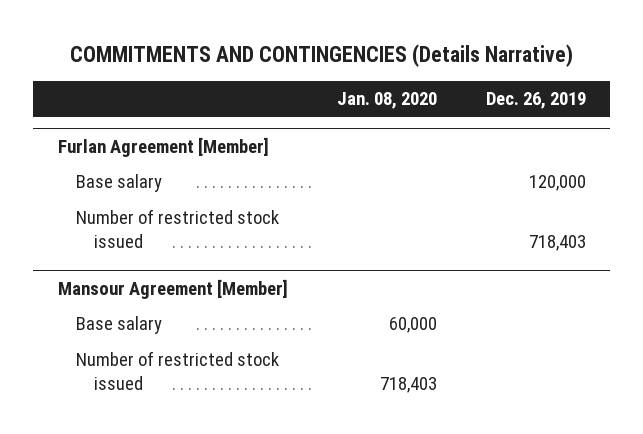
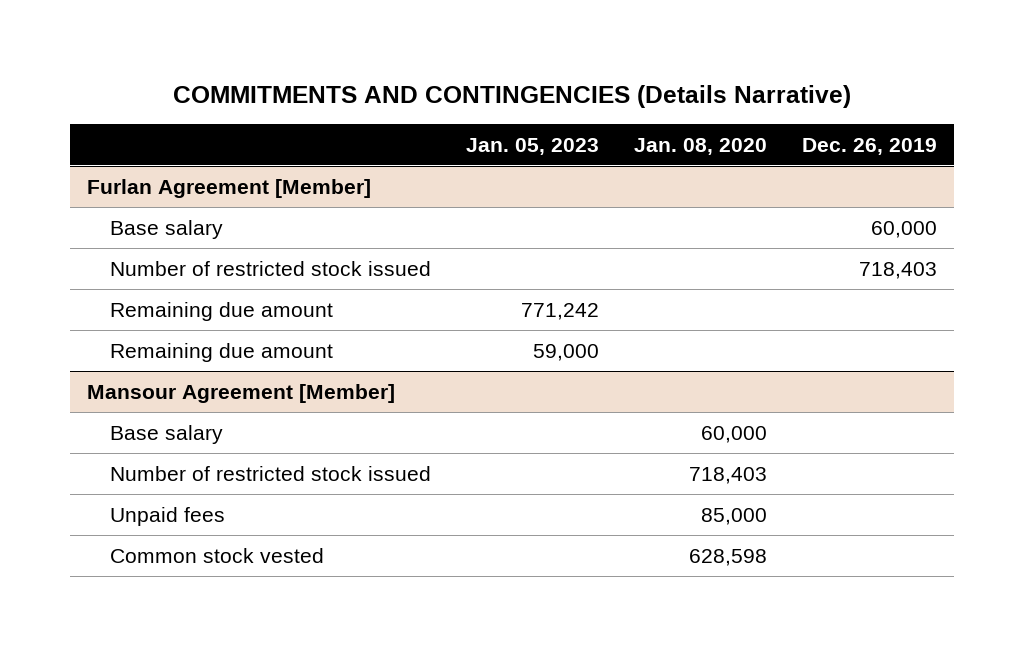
- | Jan. 08, 2020 | Dec. 26, 2019
+ | Jan. 05, 2023 | Jan. 08, 2020 | Dec. 26, 2019
@ Furlan Agreement [Member]
- Base salary | | 120,000
+ Base salary | | | 60,000
+ Remaining due amount | 771,242 | |
+ Remaining due amount | 59,000 | |
@ Mansour Agreement [Member]
+ Unpaid fees | | 85,000 |
+ Common stock vested | | 628,598 |

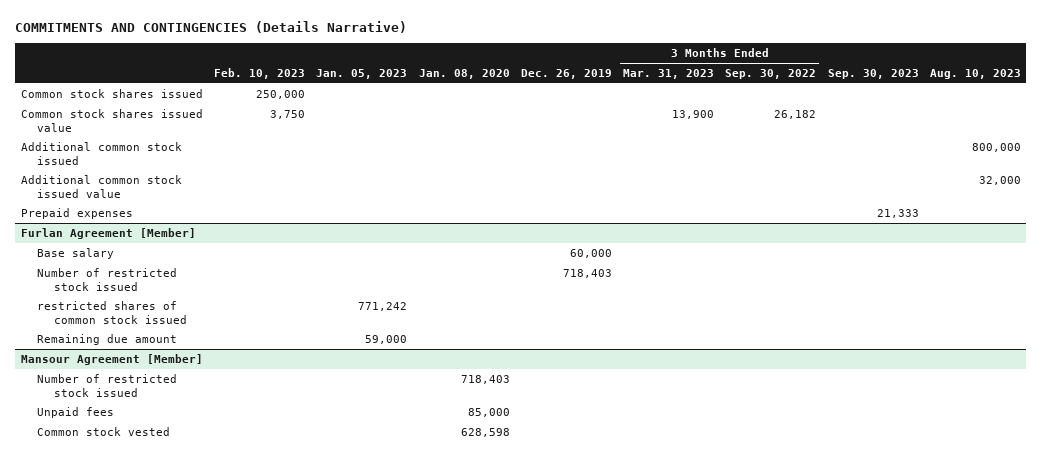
- | Jan. 05, 2023 | Jan. 08, 2020 | Dec. 26, 2019
+ | Feb. 10, 2023 | Jan. 05, 2023 | Jan. 08, 2020 | Dec. 26, 2019 | 3 Months Ended Mar. 31, 2023 | 3 Months Ended Sep. 30, 2022 | Sep. 30, 2023 | Aug. 10, 2023
+ Common stock shares issued | 250,000 | | | | | | |
+ Common stock shares issued value | 3,750 | | | | 13,900 | 26,182 | |
+ Additional common stock issued | | | | | | | | 800,000
+ Additional common stock issued value | | | | | | | | 32,000
+ Prepaid expenses | | | | | | | 21,333 |
@ Furlan Agreement [Member]
- Remaining due amount | 771,242 | |
+ restricted shares of common stock issued | | 771,242 | | | | | |
@ Mansour Agreement [Member]
- Base salary | | 60,000 |

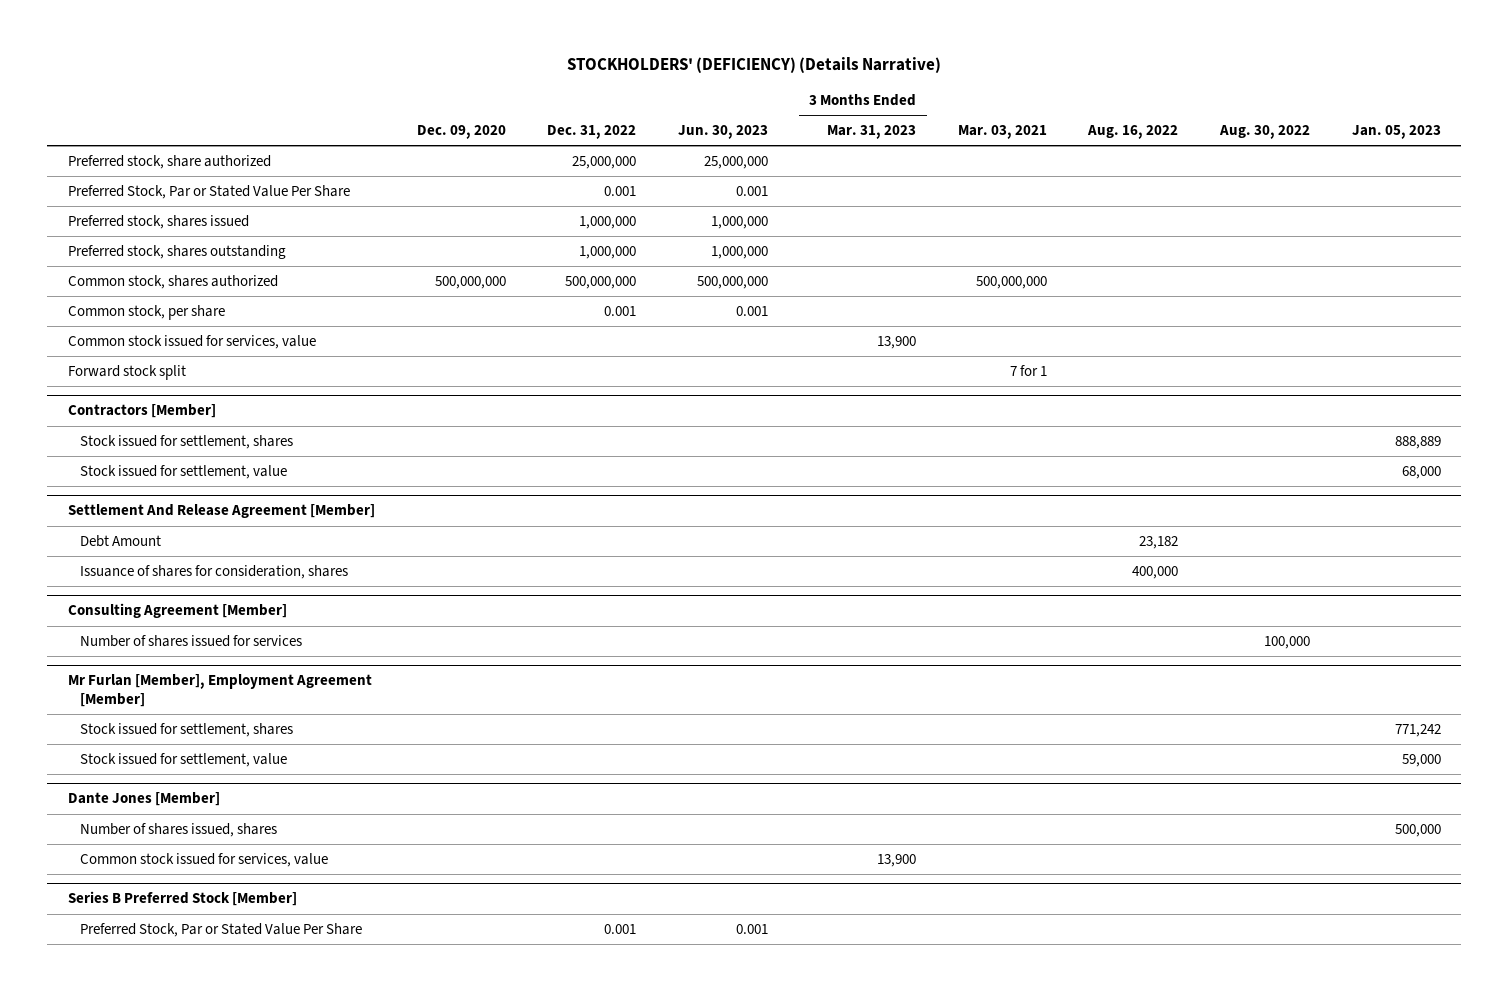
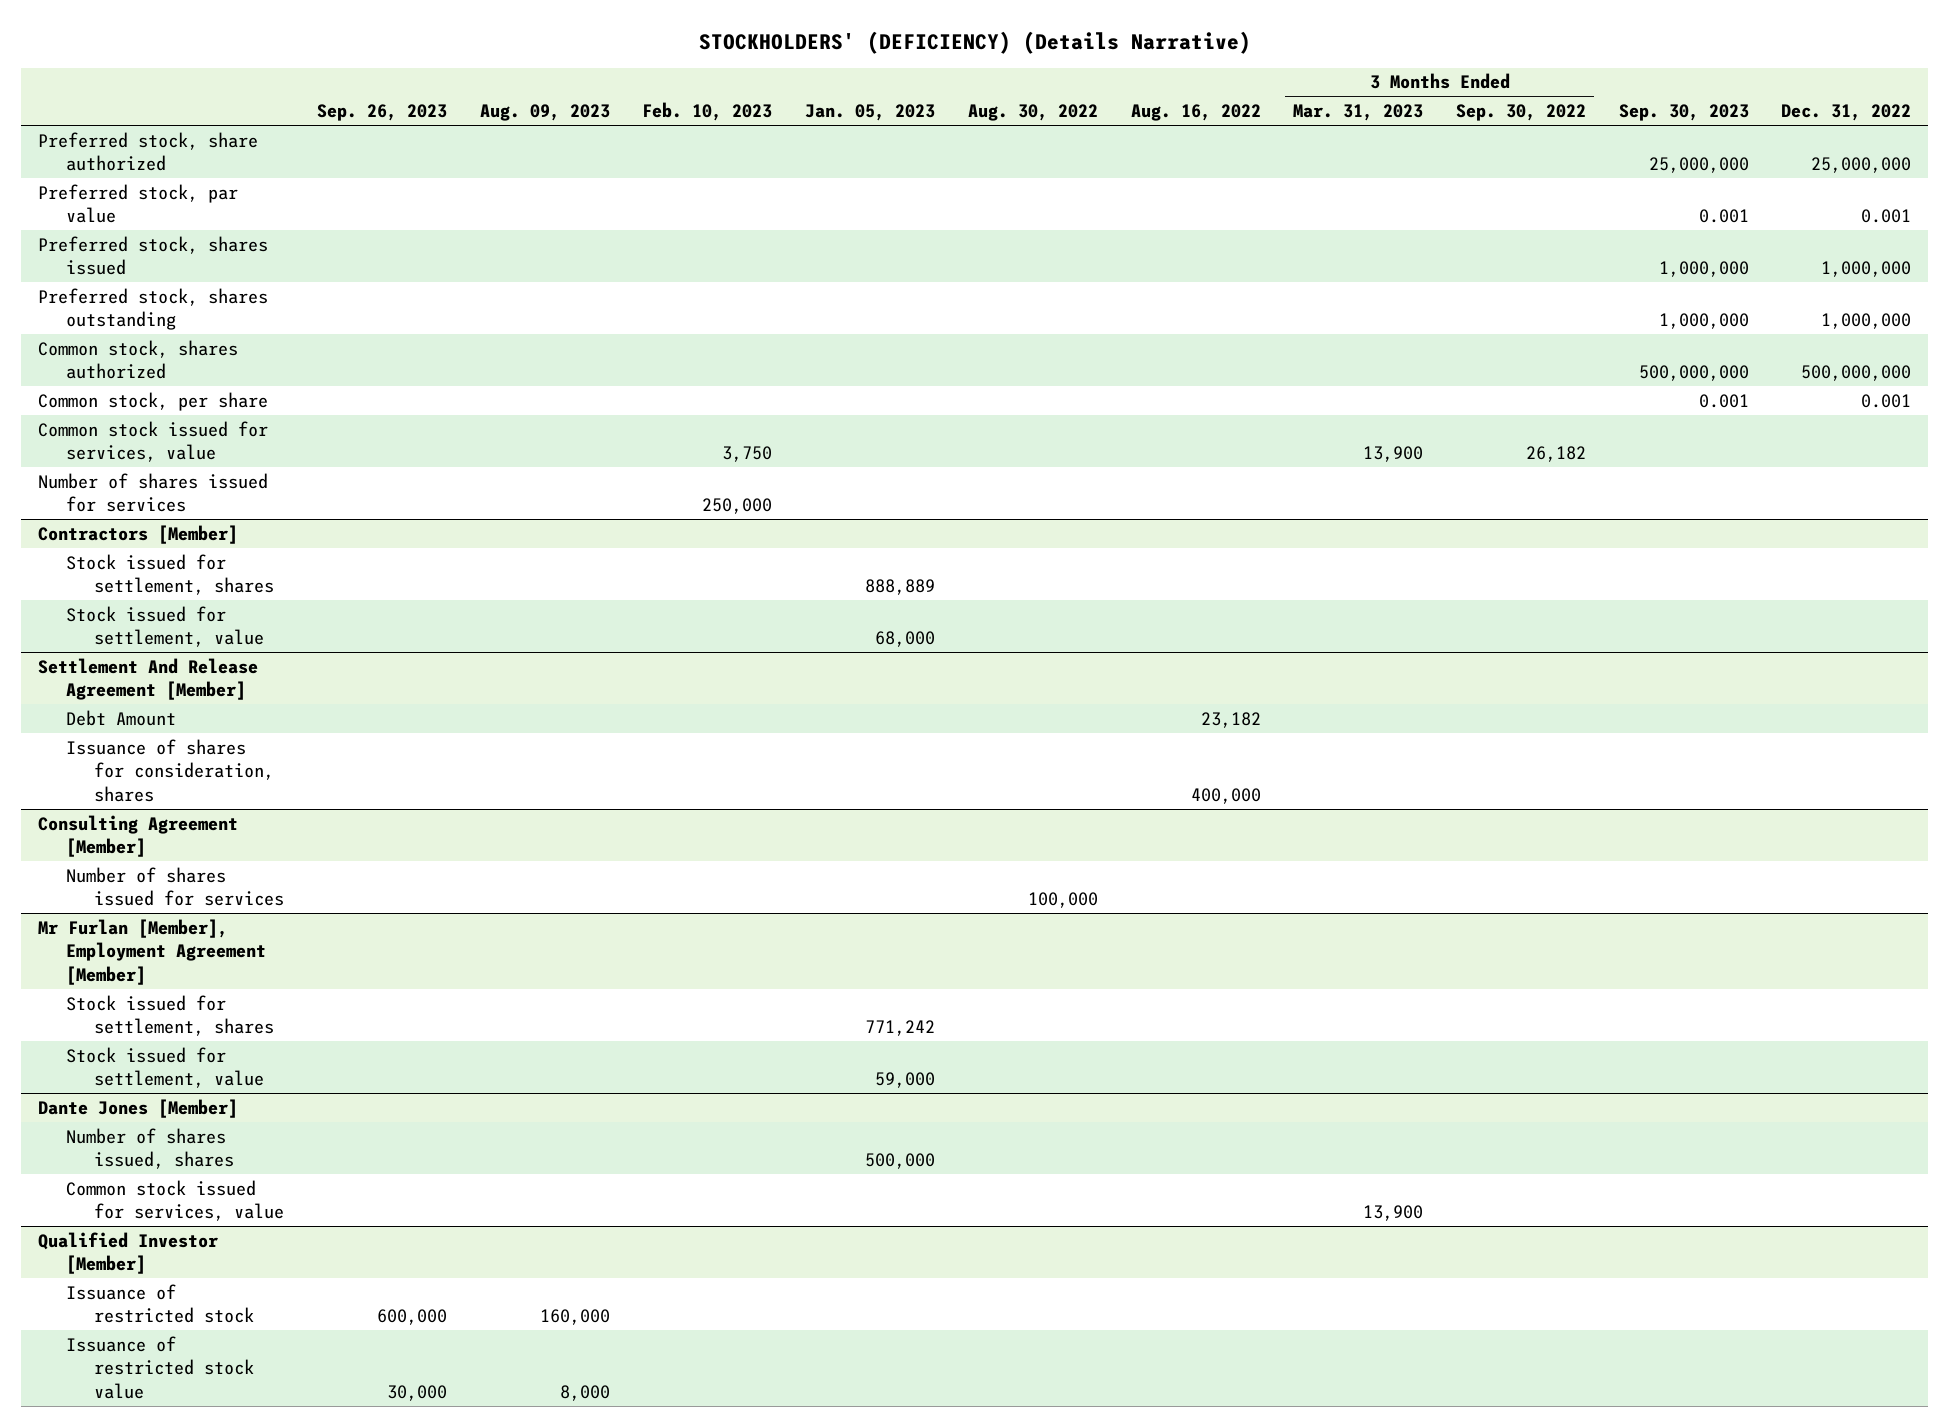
- | Dec. 09, 2020 | Dec. 31, 2022 | Jun. 30, 2023 | 3 Months Ended Mar. 31, 2023 | Mar. 03, 2021 | Aug. 16, 2022 | Aug. 30, 2022 | Jan. 05, 2023
+ | Sep. 26, 2023 | Aug. 09, 2023 | Feb. 10, 2023 | Jan. 05, 2023 | Aug. 30, 2022 | Aug. 16, 2022 | 3 Months Ended Mar. 31, 2023 | 3 Months Ended Sep. 30, 2022 | Sep. 30, 2023 | Dec. 31, 2022
- Preferred Stock, Par or Stated Value Per Share | | 0.001 | 0.001 | | | | |
+ Preferred stock, par value | | | | | | | | | 0.001 | 0.001
- Forward stock split | | | | | 7 for 1 | | |
+ Number of shares issued for services | | | 250,000 | | | | | | |
- Series B Preferred Stock [Member]
- Preferred Stock, Par or Stated Value Per Share | | 0.001 | 0.001 | | | | |
+ Qualified Investor [Member]
+ Issuance of restricted stock | 600,000 | 160,000 | | | | | | | |
+ Issuance of restricted stock value | 30,000 | 8,000 | | | | | | | |

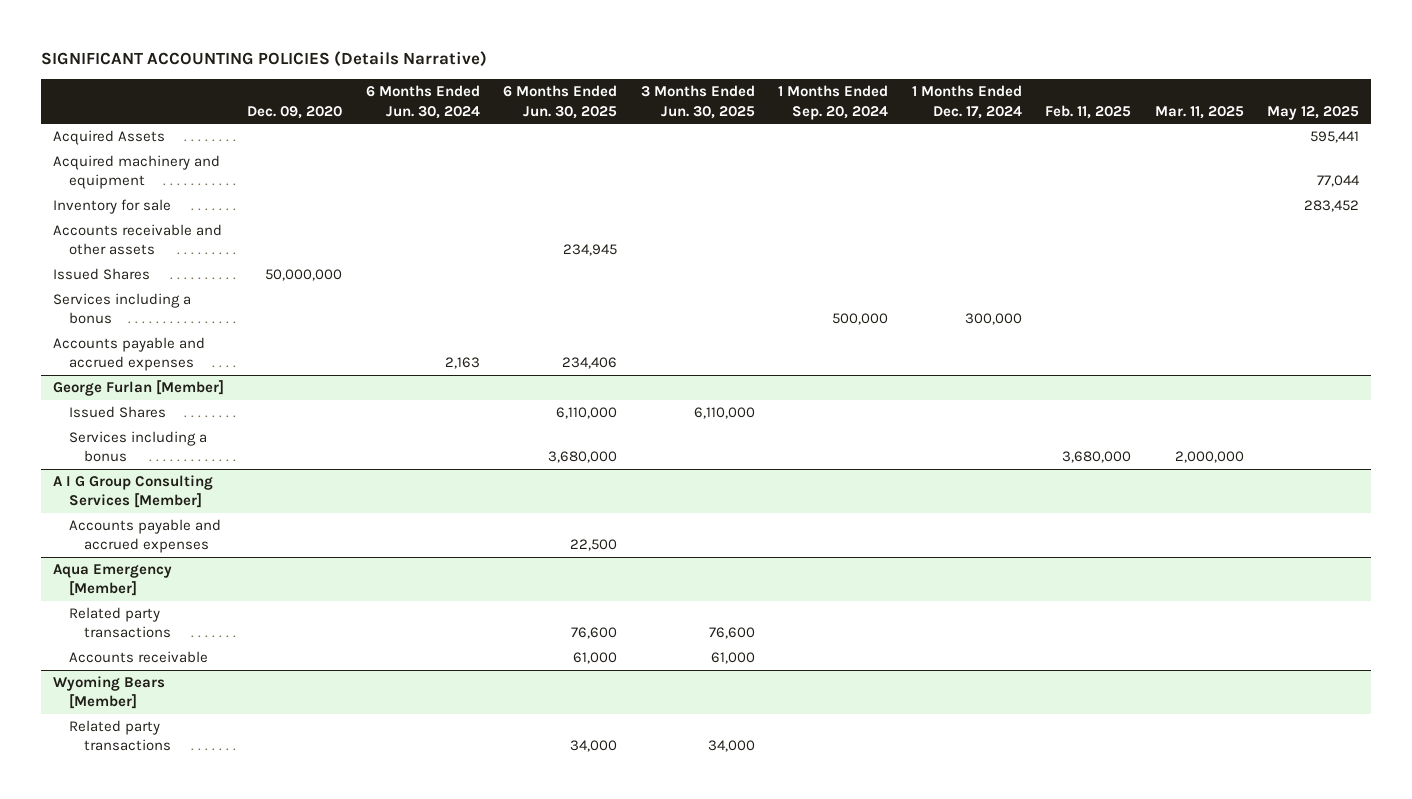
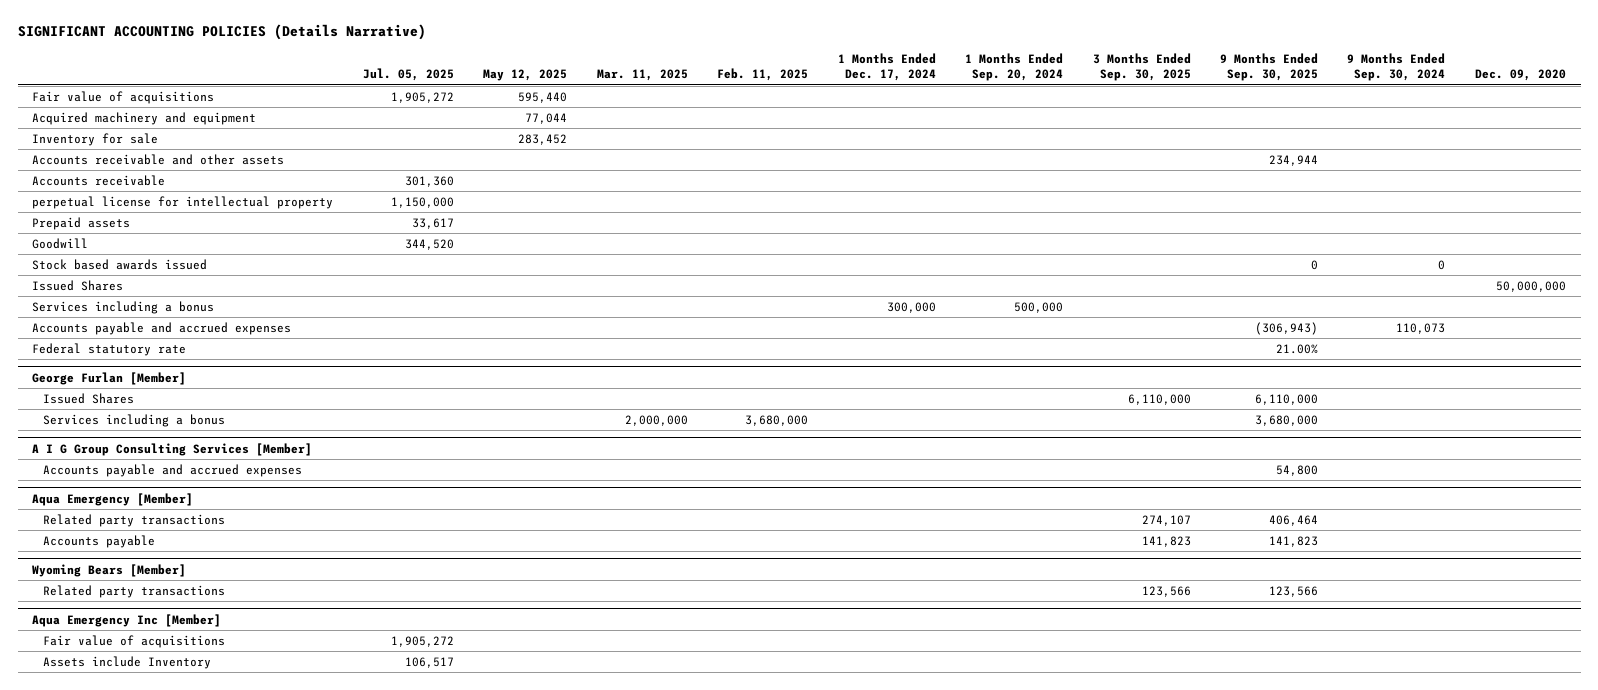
- | Dec. 09, 2020 | 6 Months Ended Jun. 30, 2024 | 6 Months Ended Jun. 30, 2025 | 3 Months Ended Jun. 30, 2025 | 1 Months Ended Sep. 20, 2024 | 1 Months Ended Dec. 17, 2024 | Feb. 11, 2025 | Mar. 11, 2025 | May 12, 2025
+ | Jul. 05, 2025 | May 12, 2025 | Mar. 11, 2025 | Feb. 11, 2025 | 1 Months Ended Dec. 17, 2024 | 1 Months Ended Sep. 20, 2024 | 3 Months Ended Sep. 30, 2025 | 9 Months Ended Sep. 30, 2025 | 9 Months Ended Sep. 30, 2024 | Dec. 09, 2020
- Acquired Assets | | | | | | | | | 595,441
+ Fair value of acquisitions | 1,905,272 | 595,440 | | | | | | | |
+ Accounts receivable | 301,360 | | | | | | | | |
+ perpetual license for intellectual property | 1,150,000 | | | | | | | | |
+ Prepaid assets | 33,617 | | | | | | | | |
+ Goodwill | 344,520 | | | | | | | | |
+ Stock based awards issued | | | | | | | | 0 | 0 |
+ Federal statutory rate | | | | | | | | 21.00% | |
@ Aqua Emergency [Member]
- Accounts receivable | | | 61,000 | 61,000 | | | | |
+ Accounts payable | | | | | | | 141,823 | 141,823 | |
+ Aqua Emergency Inc [Member]
+ Fair value of acquisitions | 1,905,272 | | | | | | | | |
+ Assets include Inventory | 106,517 | | | | | | | | |

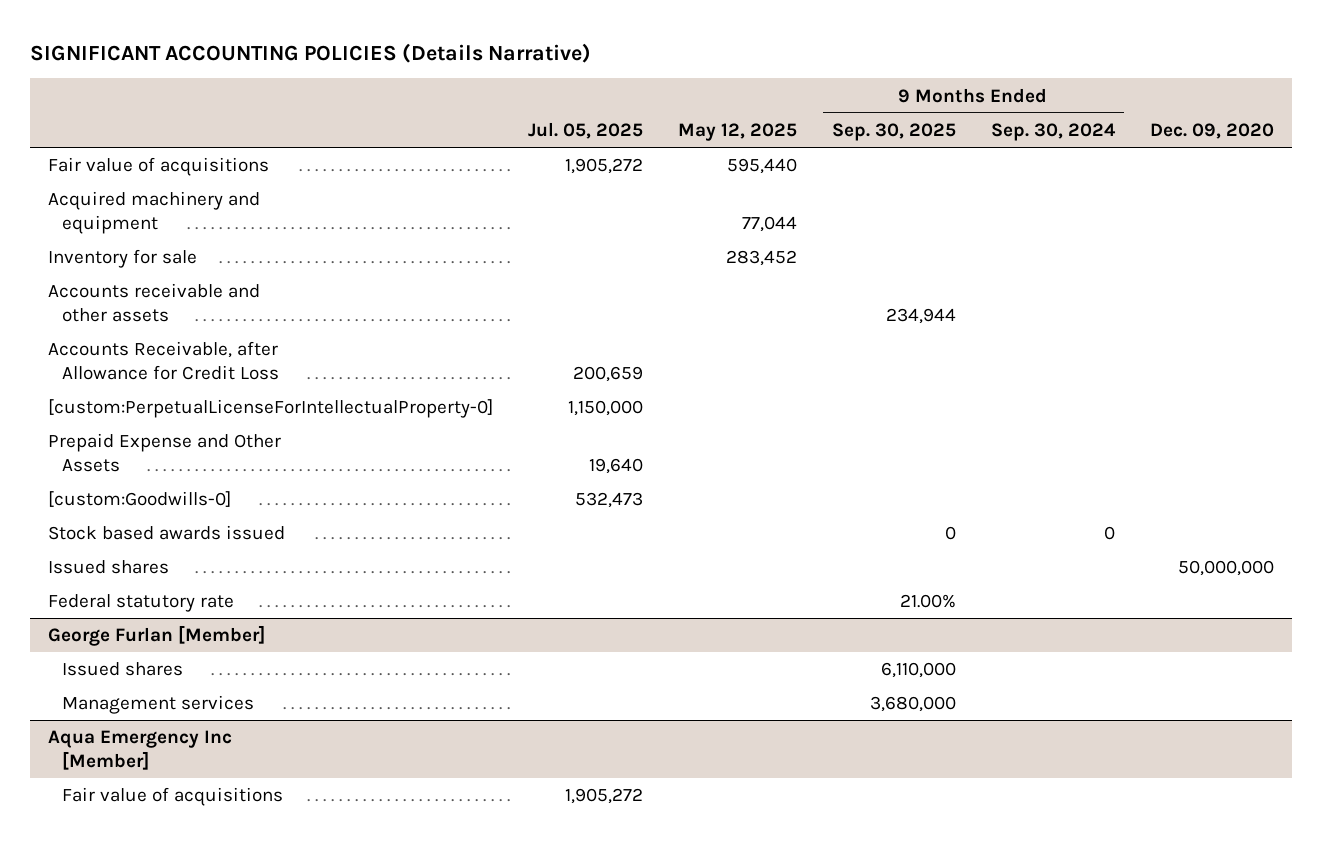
- | Jul. 05, 2025 | May 12, 2025 | Mar. 11, 2025 | Feb. 11, 2025 | 1 Months Ended Dec. 17, 2024 | 1 Months Ended Sep. 20, 2024 | 3 Months Ended Sep. 30, 2025 | 9 Months Ended Sep. 30, 2025 | 9 Months Ended Sep. 30, 2024 | Dec. 09, 2020
+ | Jul. 05, 2025 | May 12, 2025 | 9 Months Ended Sep. 30, 2025 | 9 Months Ended Sep. 30, 2024 | Dec. 09, 2020
- Accounts receivable | 301,360 | | | | | | | | |
- perpetual license for intellectual property | 1,150,000 | | | | | | | | |
- Prepaid assets | 33,617 | | | | | | | | |
- Goodwill | 344,520 | | | | | | | | |
+ Accounts Receivable, after Allowance for Credit Loss | 200,659 | | | |
+ [custom:PerpetualLicenseForIntellectualProperty-0] | 1,150,000 | | | |
+ Prepaid Expense and Other Assets | 19,640 | | | |
+ [custom:Goodwills-0] | 532,473 | | | |
- Issued Shares | | | | | | | | | | 50,000,000
- Services including a bonus | | | | | 300,000 | 500,000 | | | |
- Accounts payable and accrued expenses | | | | | | | | (306,943) | 110,073 |
+ Issued shares | | | | | 50,000,000
@ George Furlan [Member]
- Issued Shares | | | | | | | 6,110,000 | 6,110,000 | |
- Services including a bonus | | | 2,000,000 | 3,680,000 | | | | 3,680,000 | |
- A I G Group Consulting Services [Member]
- Accounts payable and accrued expenses | | | | | | | | 54,800 | |
- Aqua Emergency [Member]
- Related party transactions | | | | | | | 274,107 | 406,464 | |
- Accounts payable | | | | | | | 141,823 | 141,823 | |
- Wyoming Bears [Member]
- Related party transactions | | | | | | | 123,566 | 123,566 | |
@ George Furlan [Member]
+ Issued shares | | | 6,110,000 | |
+ Management services | | | 3,680,000 | |
@ Aqua Emergency Inc [Member]
- Assets include Inventory | 106,517 | | | | | | | | |

